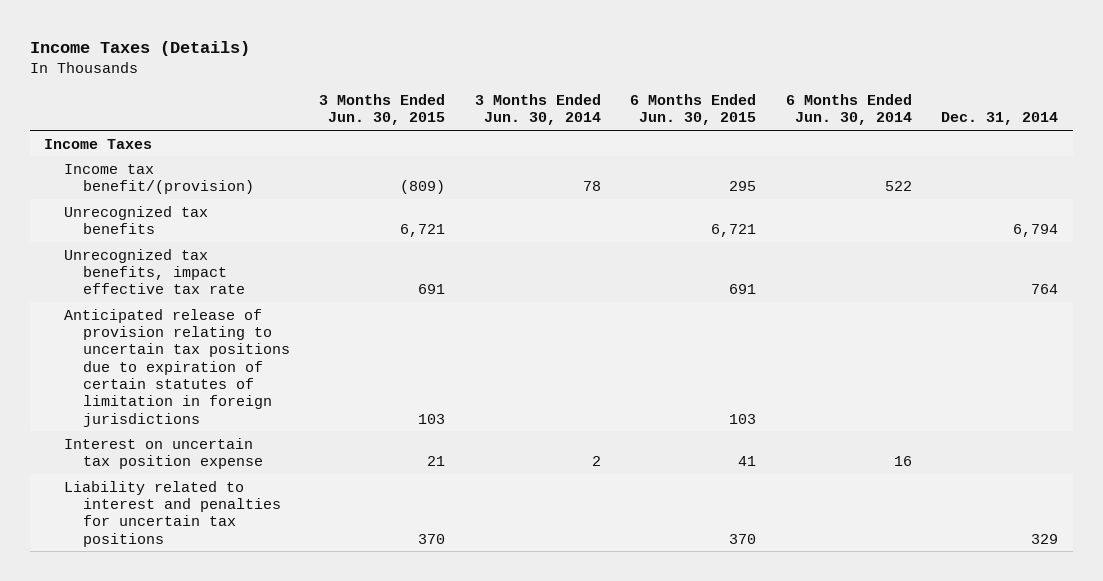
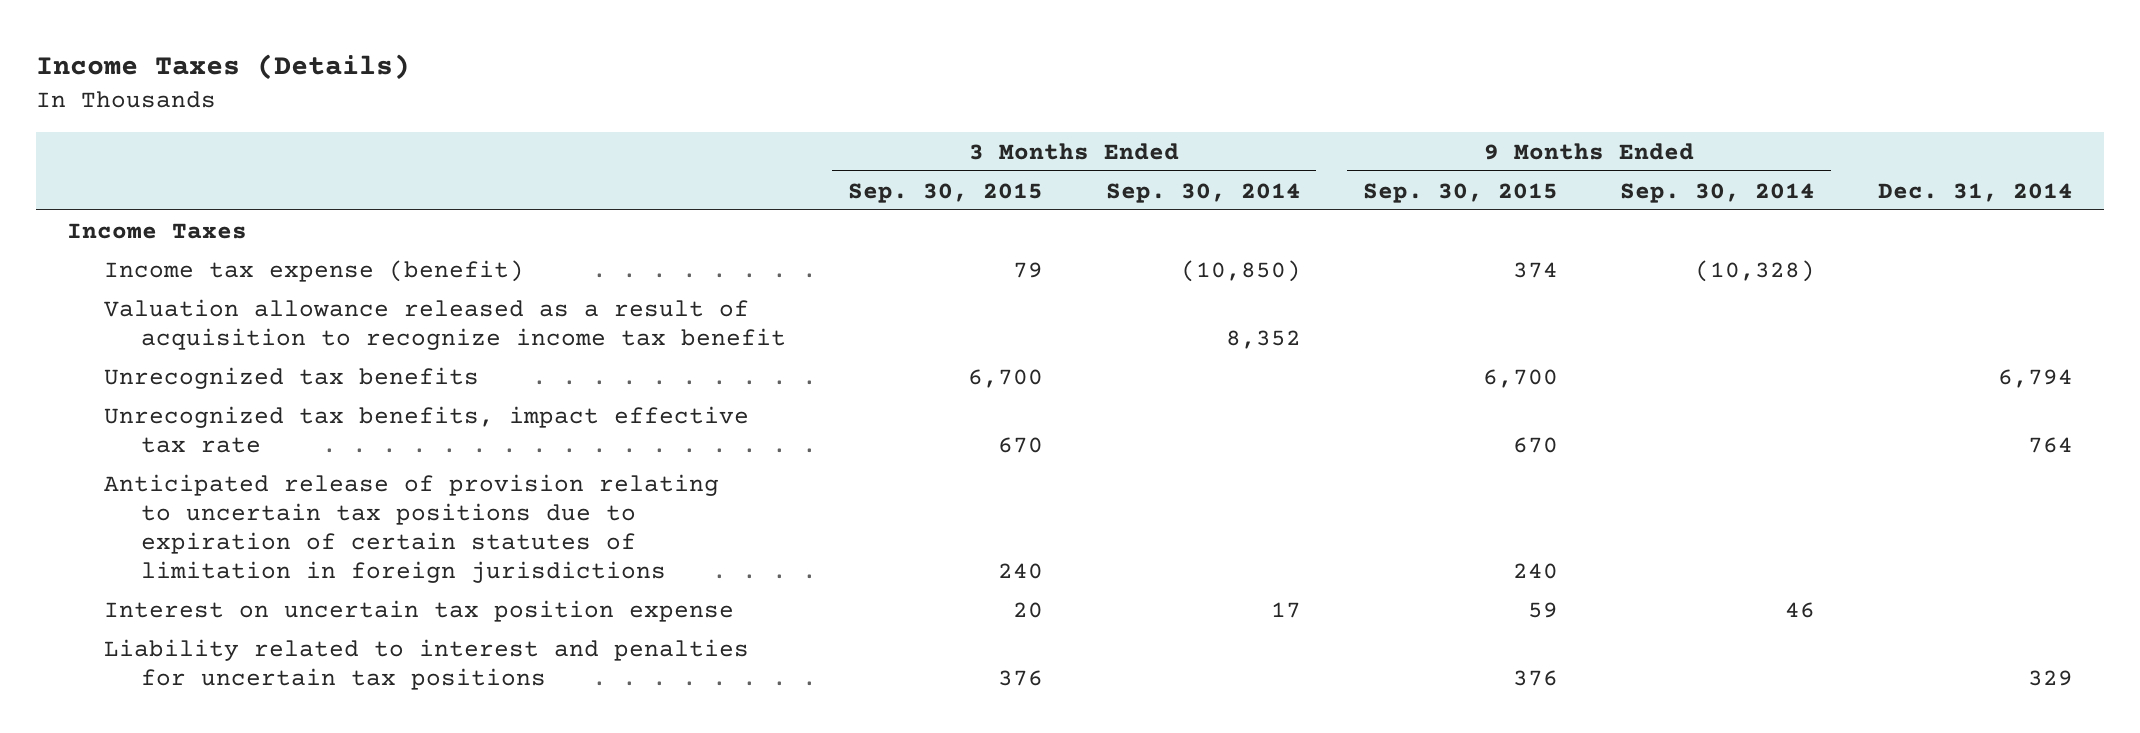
- | 3 Months Ended Jun. 30, 2015 | 3 Months Ended Jun. 30, 2014 | 6 Months Ended Jun. 30, 2015 | 6 Months Ended Jun. 30, 2014 | Dec. 31, 2014
+ | 3 Months Ended Sep. 30, 2015 | 3 Months Ended Sep. 30, 2014 | 9 Months Ended Sep. 30, 2015 | 9 Months Ended Sep. 30, 2014 | Dec. 31, 2014
- Income tax benefit/(provision) | (809) | 78 | 295 | 522 |
+ Income tax expense (benefit) | 79 | (10,850) | 374 | (10,328) |
+ Valuation allowance released as a result of acquisition to recognize income tax benefit | | 8,352 | | |

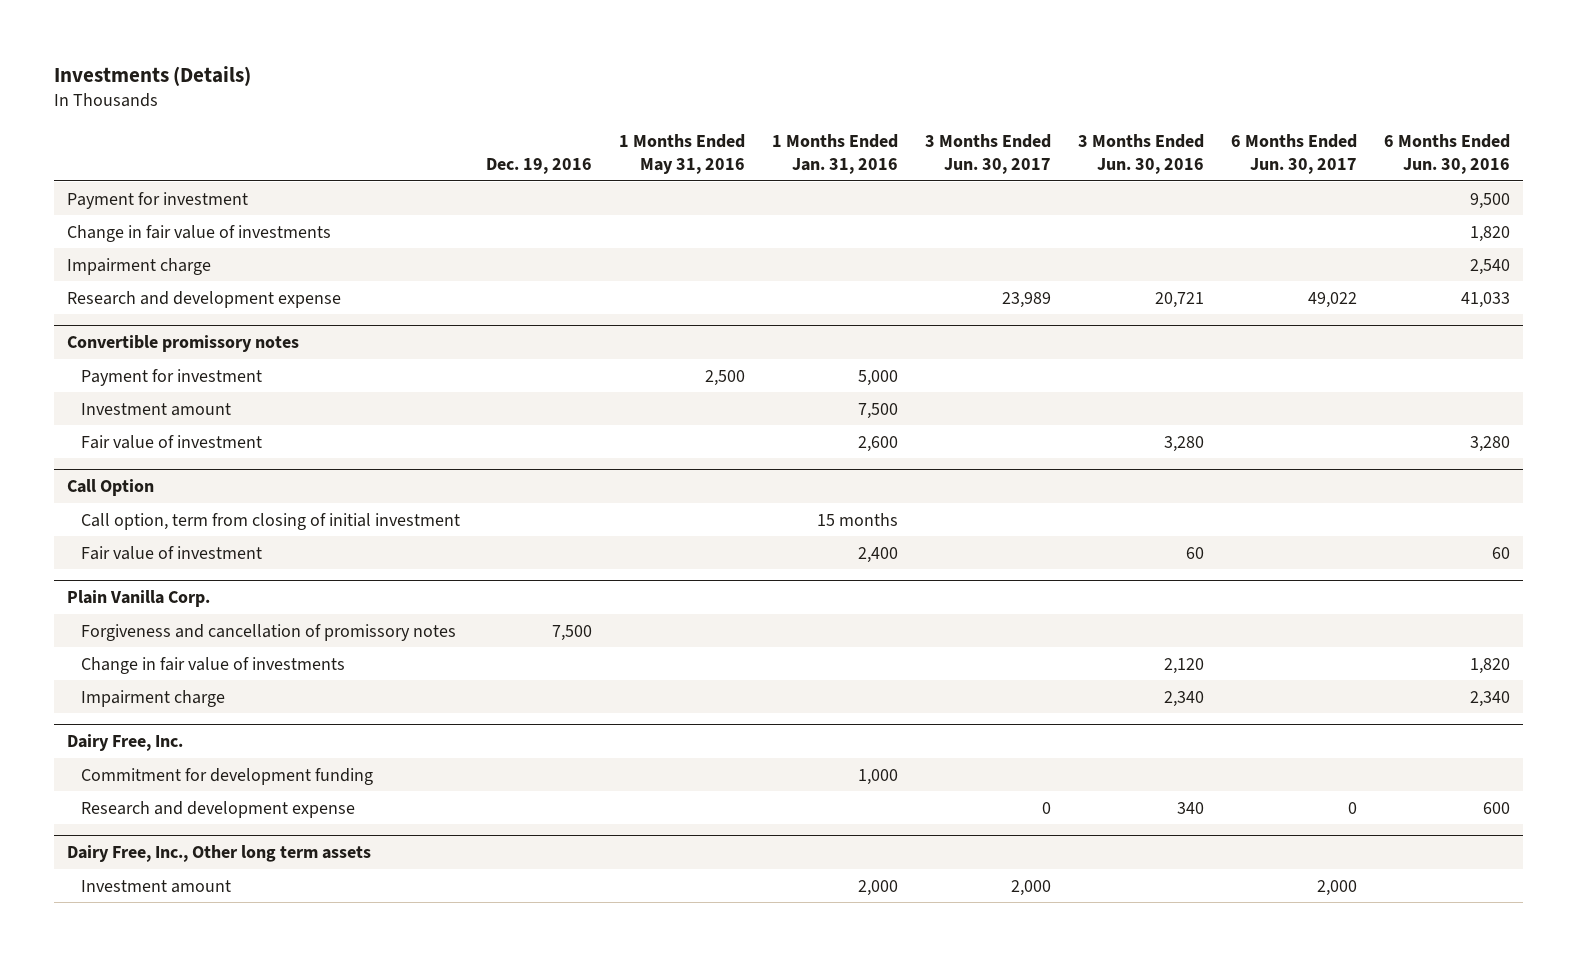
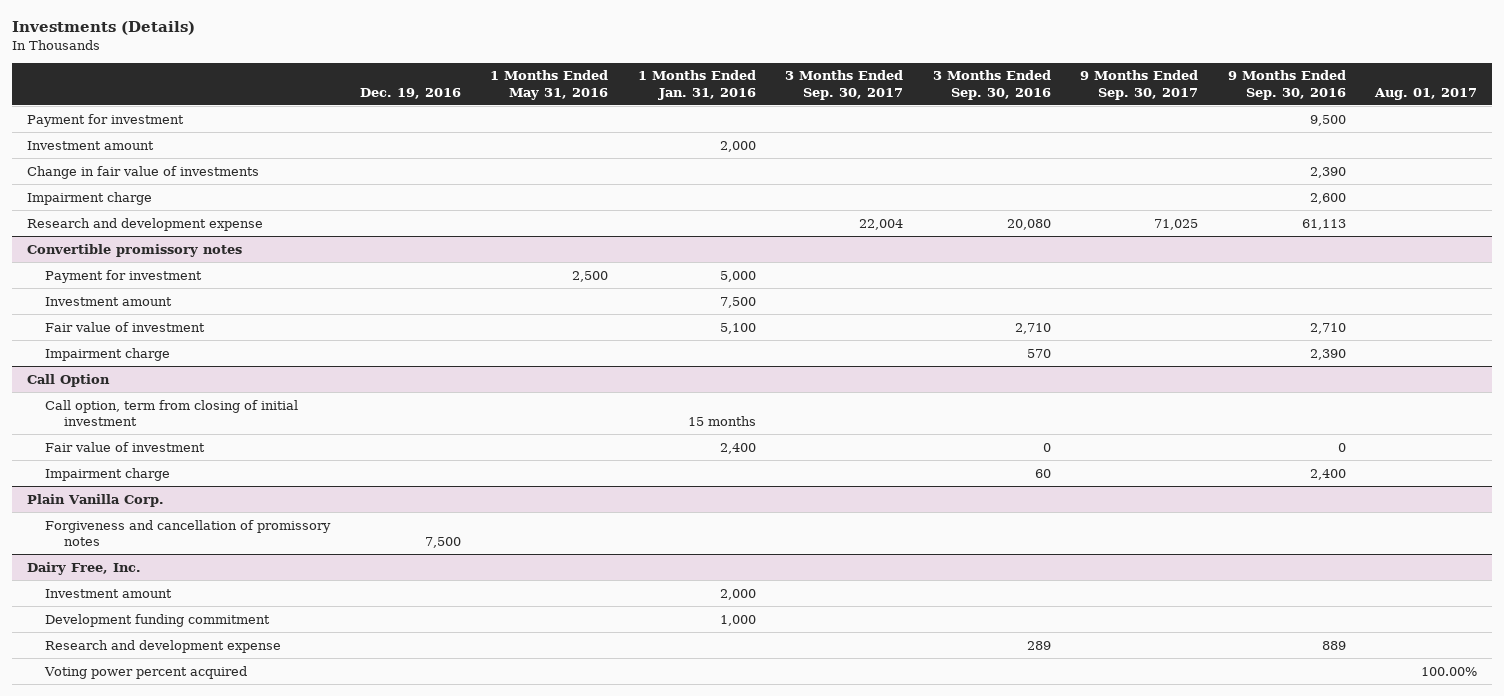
- | Dec. 19, 2016 | 1 Months Ended May 31, 2016 | 1 Months Ended Jan. 31, 2016 | 3 Months Ended Jun. 30, 2017 | 3 Months Ended Jun. 30, 2016 | 6 Months Ended Jun. 30, 2017 | 6 Months Ended Jun. 30, 2016
+ | Dec. 19, 2016 | 1 Months Ended May 31, 2016 | 1 Months Ended Jan. 31, 2016 | 3 Months Ended Sep. 30, 2017 | 3 Months Ended Sep. 30, 2016 | 9 Months Ended Sep. 30, 2017 | 9 Months Ended Sep. 30, 2016 | Aug. 01, 2017
+ Investment amount | | | 2,000 | | | | |
@ Convertible promissory notes
- Fair value of investment | | | 2,600 | | 3,280 | | 3,280
+ Fair value of investment | | | 5,100 | | 2,710 | | 2,710 |
+ Impairment charge | | | | | 570 | | 2,390 |
@ Call Option
+ Impairment charge | | | | | 60 | | 2,400 |
@ Plain Vanilla Corp.
- Change in fair value of investments | | | | | 2,120 | | 1,820
- Impairment charge | | | | | 2,340 | | 2,340
@ Dairy Free, Inc.
- Commitment for development funding | | | 1,000 | | | |
+ Investment amount | | | 2,000 | | | | |
+ Development funding commitment | | | 1,000 | | | | |
- Dairy Free, Inc., Other long term assets
- Investment amount | | | 2,000 | 2,000 | | 2,000 |
@ Dairy Free, Inc.
+ Voting power percent acquired | | | | | | | | 100.00%

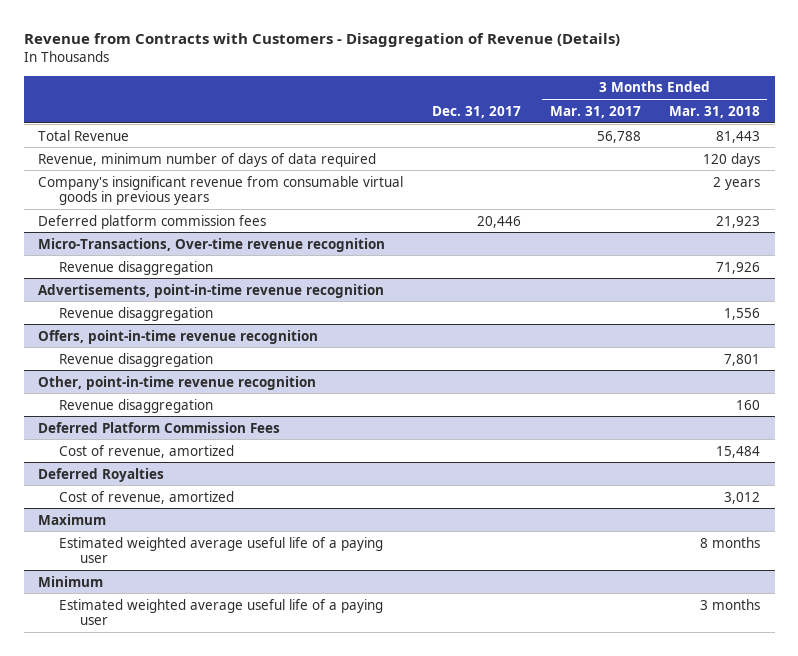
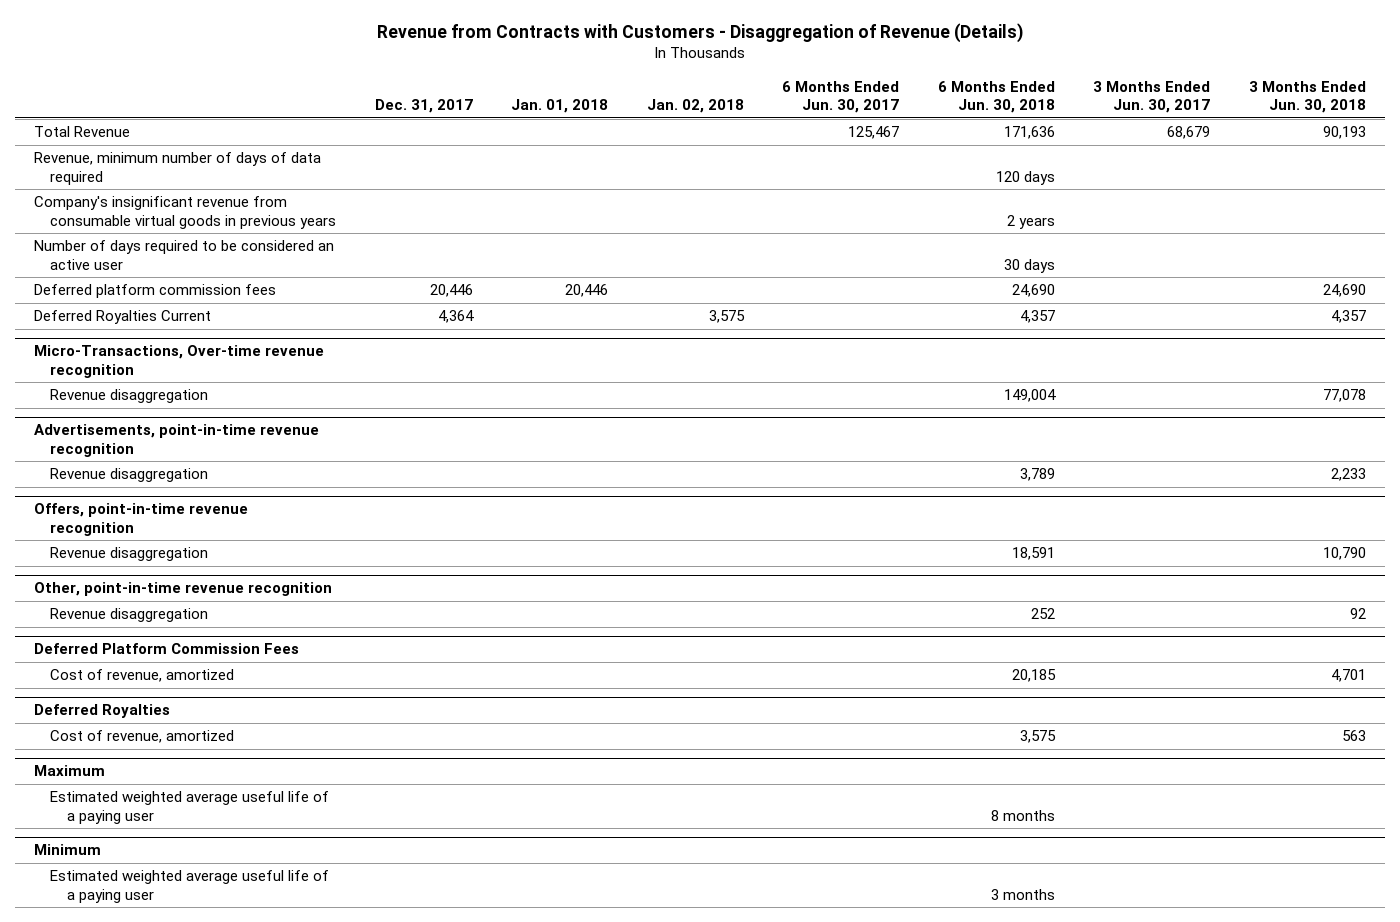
- | Dec. 31, 2017 | 3 Months Ended Mar. 31, 2017 | 3 Months Ended Mar. 31, 2018
+ | Dec. 31, 2017 | Jan. 01, 2018 | Jan. 02, 2018 | 6 Months Ended Jun. 30, 2017 | 6 Months Ended Jun. 30, 2018 | 3 Months Ended Jun. 30, 2017 | 3 Months Ended Jun. 30, 2018
+ Number of days required to be considered an active user | | | | | 30 days | |
+ Deferred Royalties Current | 4,364 | | 3,575 | | 4,357 | | 4,357

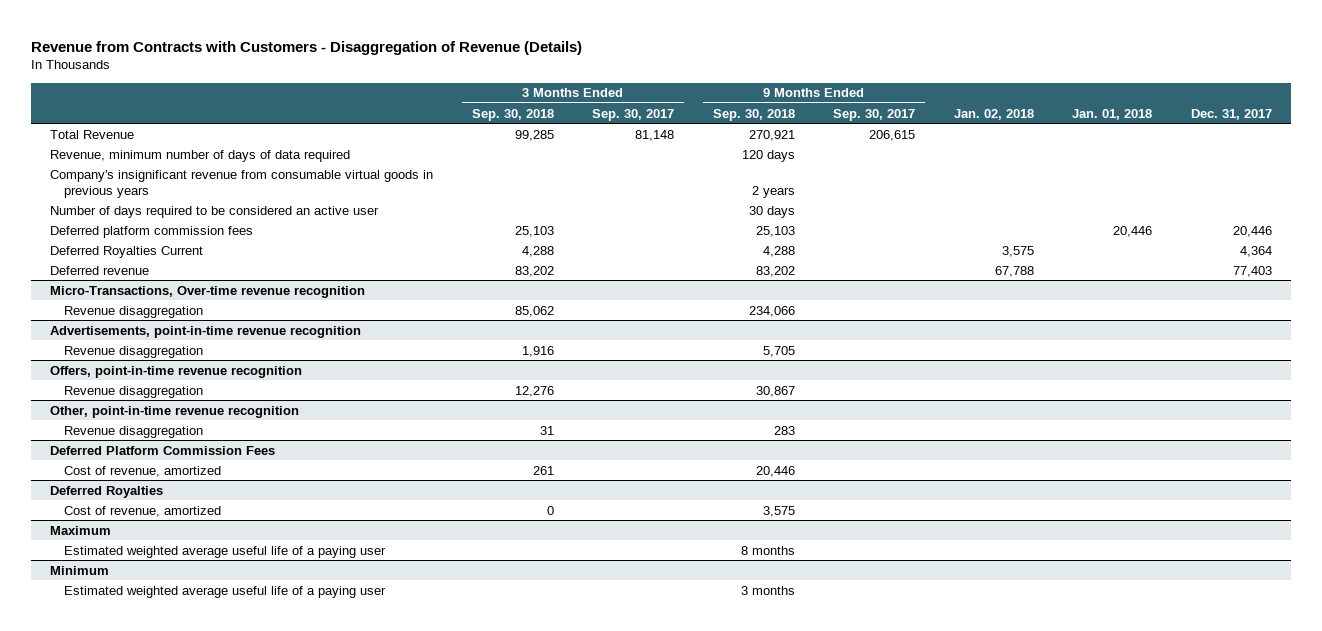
- | Dec. 31, 2017 | Jan. 01, 2018 | Jan. 02, 2018 | 6 Months Ended Jun. 30, 2017 | 6 Months Ended Jun. 30, 2018 | 3 Months Ended Jun. 30, 2017 | 3 Months Ended Jun. 30, 2018
+ | 3 Months Ended Sep. 30, 2018 | 3 Months Ended Sep. 30, 2017 | 9 Months Ended Sep. 30, 2018 | 9 Months Ended Sep. 30, 2017 | Jan. 02, 2018 | Jan. 01, 2018 | Dec. 31, 2017
+ Deferred revenue | 83,202 | | 83,202 | | 67,788 | | 77,403

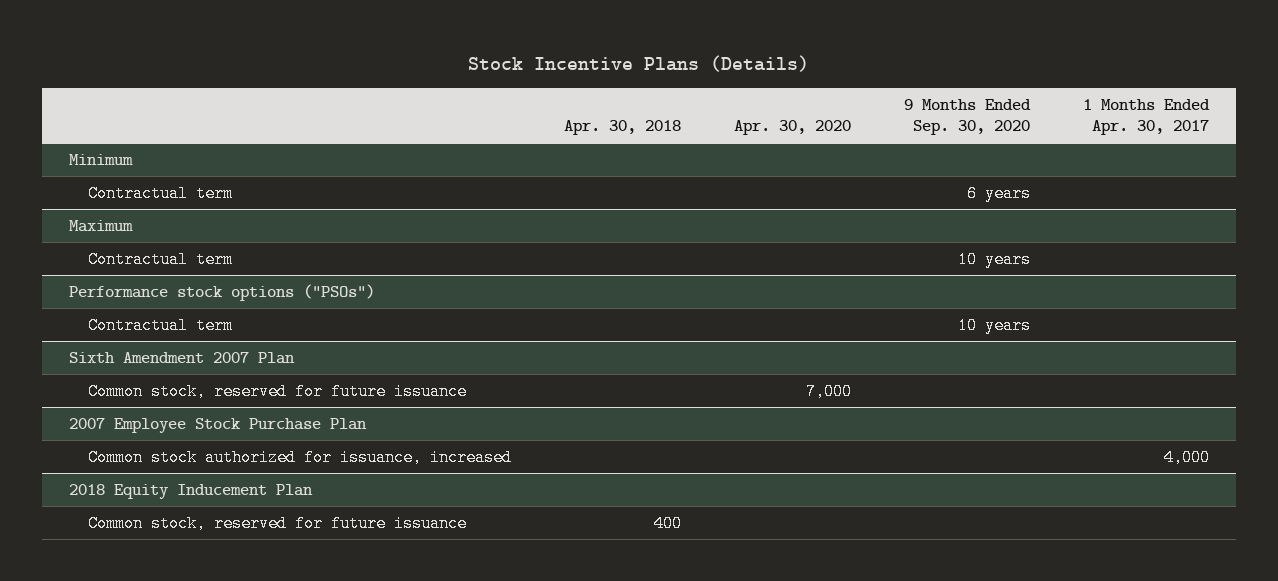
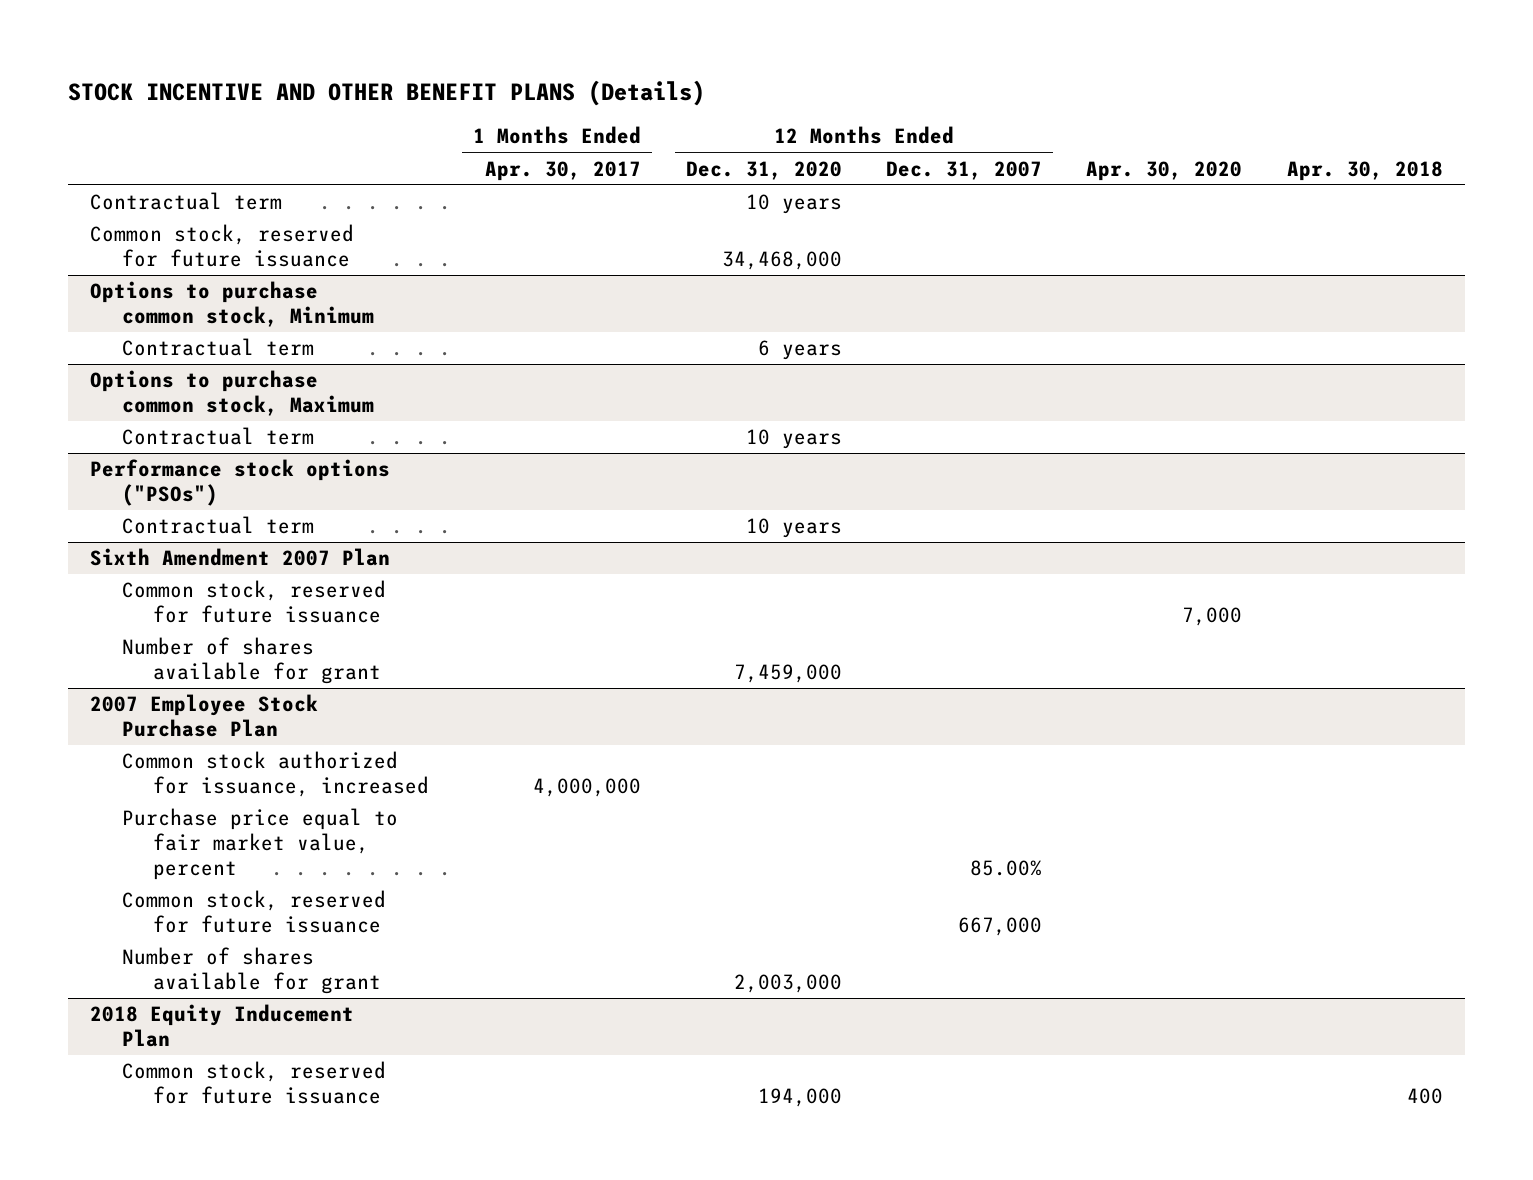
- Stock Incentive Plans (Details)
+ STOCK INCENTIVE AND OTHER BENEFIT PLANS (Details)
- | Apr. 30, 2018 | Apr. 30, 2020 | 9 Months Ended Sep. 30, 2020 | 1 Months Ended Apr. 30, 2017
+ | 1 Months Ended Apr. 30, 2017 | 12 Months Ended Dec. 31, 2020 | 12 Months Ended Dec. 31, 2007 | Apr. 30, 2020 | Apr. 30, 2018
- Minimum
+ Contractual term | | 10 years | | |
+ Common stock, reserved for future issuance | | 34,468,000 | | |
+ Options to purchase common stock, Minimum
- Maximum
+ Options to purchase common stock, Maximum
@ Sixth Amendment 2007 Plan
+ Number of shares available for grant | | 7,459,000 | | |
@ 2007 Employee Stock Purchase Plan
- Common stock authorized for issuance, increased | | | | 4,000
+ Common stock authorized for issuance, increased | 4,000,000 | | | |
+ Purchase price equal to fair market value, percent | | | 85.00% | |
+ Common stock, reserved for future issuance | | | 667,000 | |
+ Number of shares available for grant | | 2,003,000 | | |

